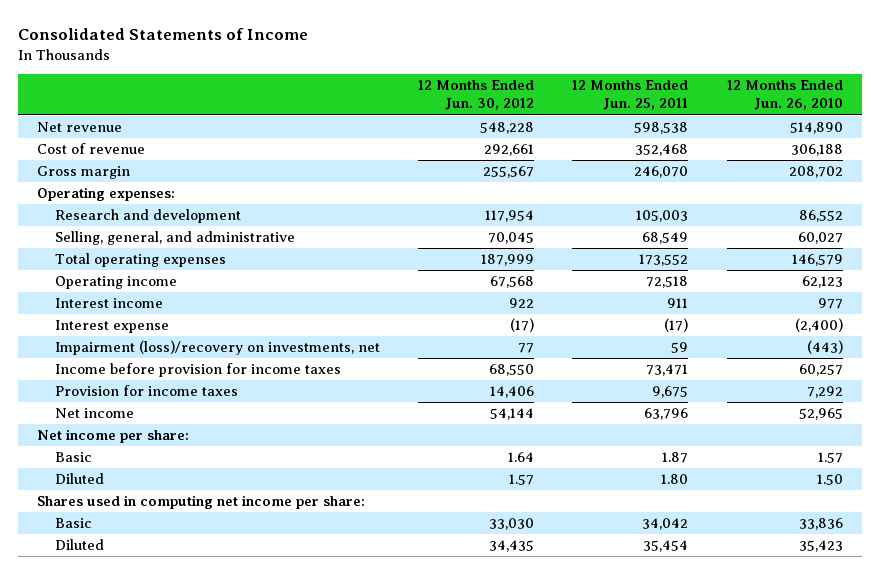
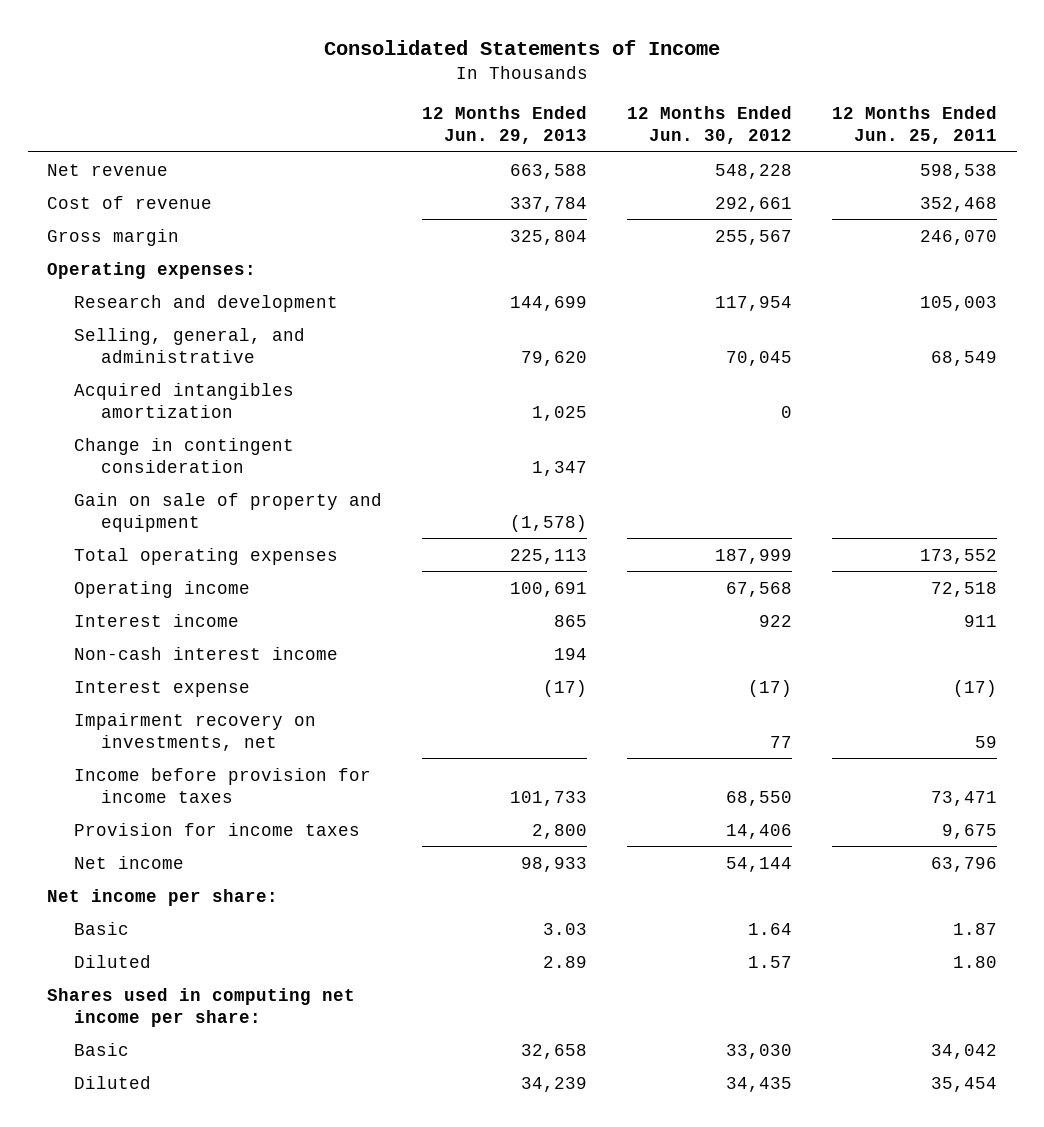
- | 12 Months Ended Jun. 30, 2012 | 12 Months Ended Jun. 25, 2011 | 12 Months Ended Jun. 26, 2010
+ | 12 Months Ended Jun. 29, 2013 | 12 Months Ended Jun. 30, 2012 | 12 Months Ended Jun. 25, 2011
+ Acquired intangibles amortization | 1,025 | 0 |
+ Change in contingent consideration | 1,347 | |
+ Gain on sale of property and equipment | (1,578) | |
+ Non-cash interest income | 194 | |
- Impairment (loss)/recovery on investments, net | 77 | 59 | (443)
+ Impairment recovery on investments, net | | 77 | 59

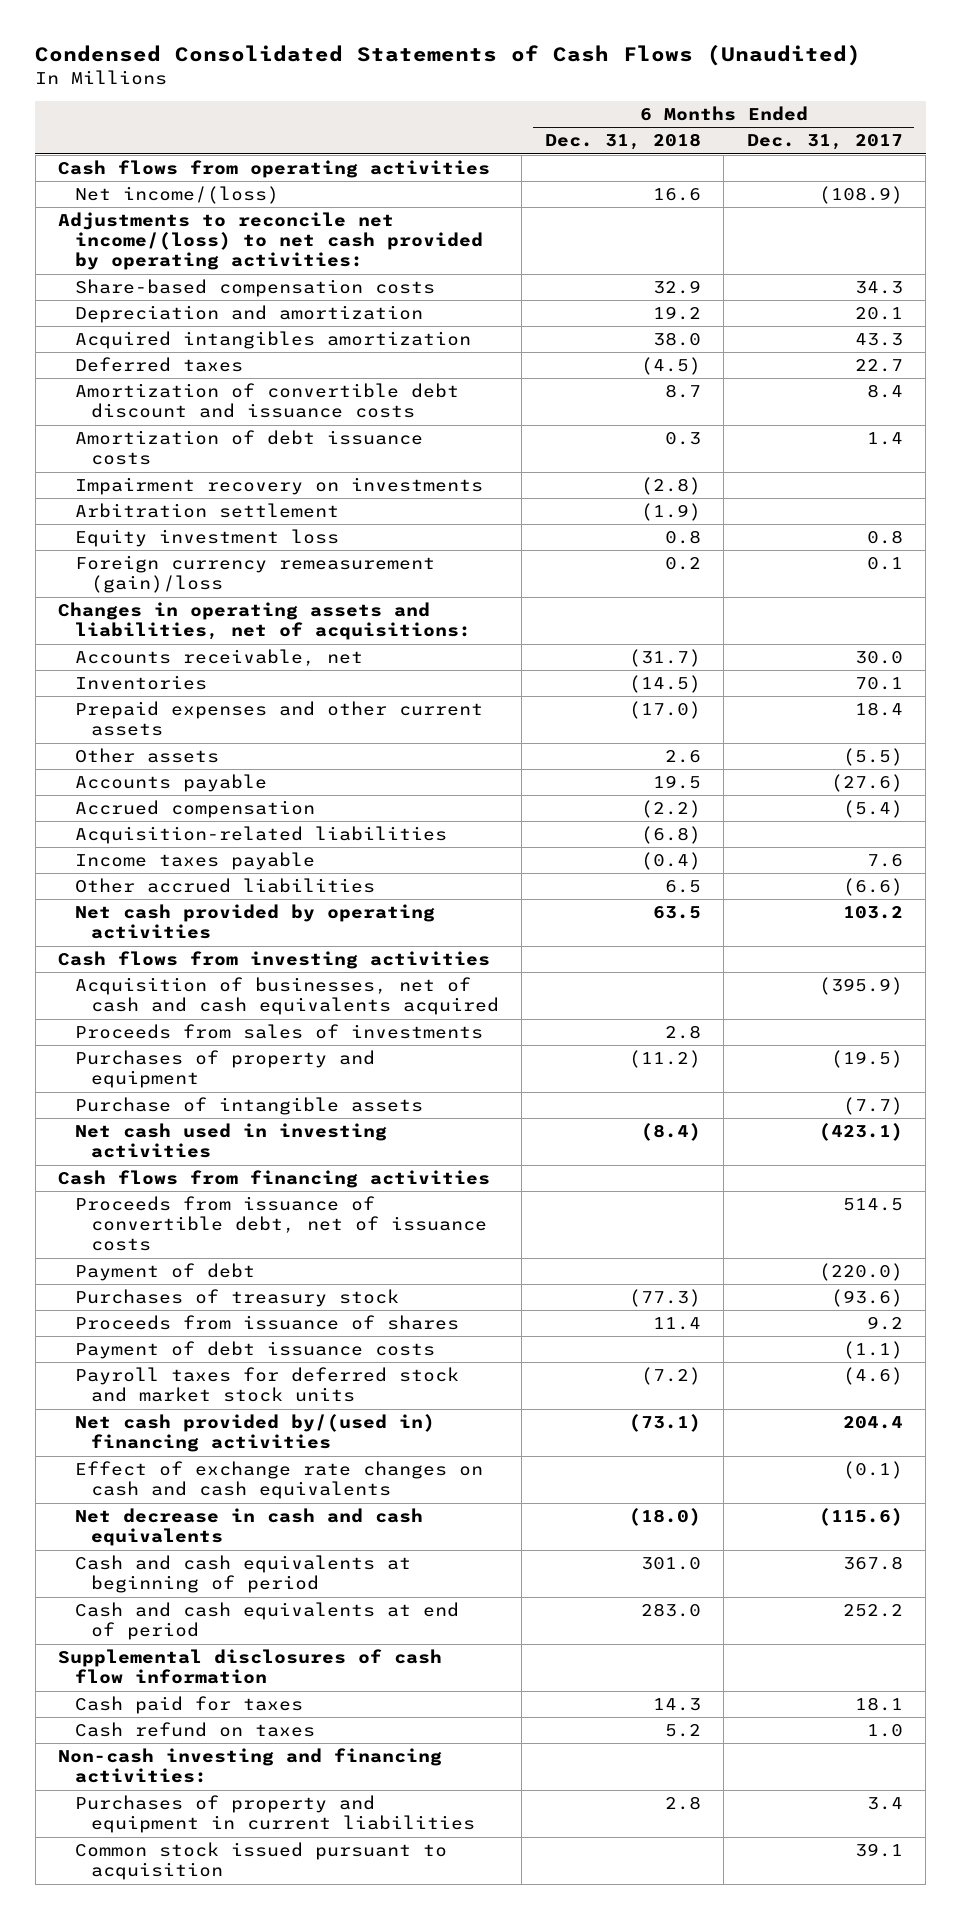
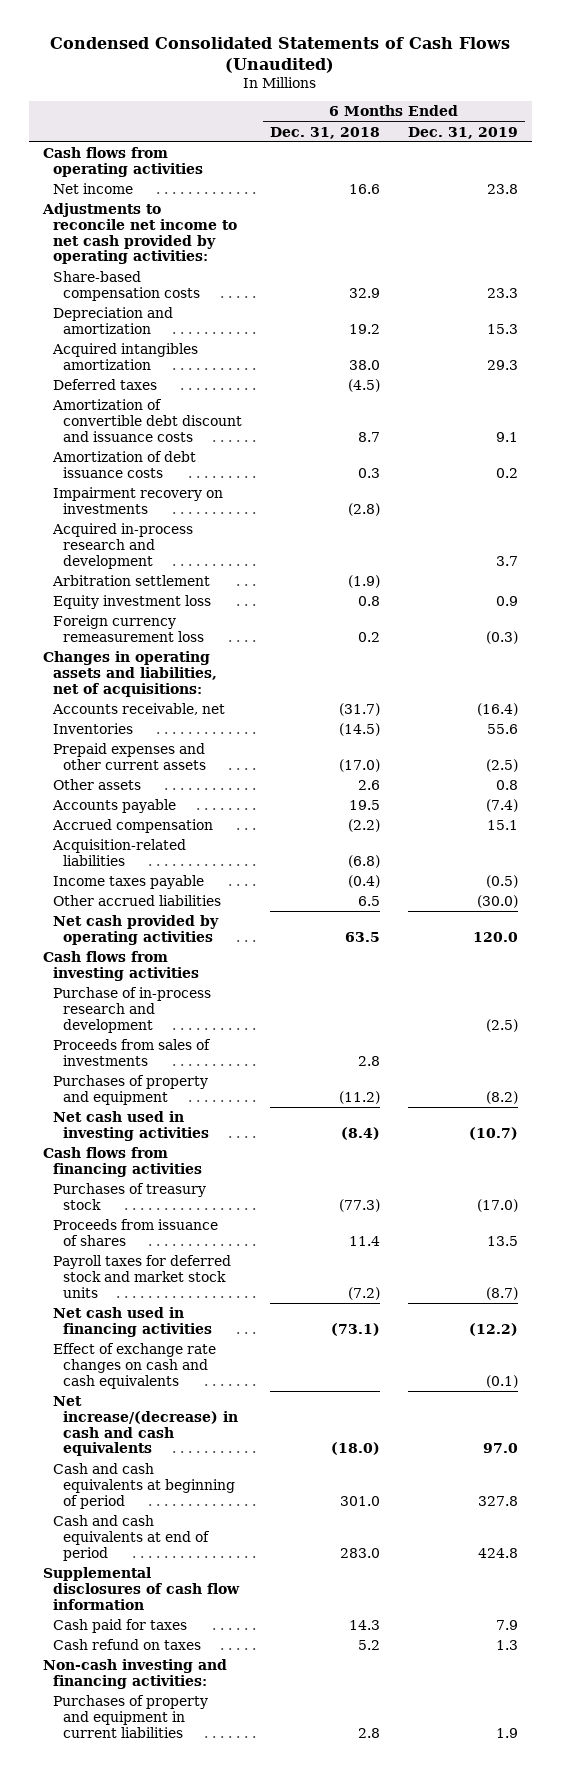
- | 6 Months Ended Dec. 31, 2018 | 6 Months Ended Dec. 31, 2017
+ | 6 Months Ended Dec. 31, 2018 | 6 Months Ended Dec. 31, 2019
- Net income/(loss) | 16.6 | (108.9)
- Adjustments to reconcile net income/(loss) to net cash provided by operating activities:
+ Net income | 16.6 | 23.8
+ Adjustments to reconcile net income to net cash provided by operating activities:
+ Acquired in-process research and development | | 3.7
- Foreign currency remeasurement (gain)/loss | 0.2 | 0.1
+ Foreign currency remeasurement loss | 0.2 | (0.3)
- Acquisition of businesses, net of cash and cash equivalents acquired | | (395.9)
+ Purchase of in-process research and development | | (2.5)
- Purchase of intangible assets | | (7.7)
- Proceeds from issuance of convertible debt, net of issuance costs | | 514.5
- Payment of debt | | (220.0)
- Payment of debt issuance costs | | (1.1)
- Net cash provided by/(used in) financing activities | (73.1) | 204.4
+ Net cash used in financing activities | (73.1) | (12.2)
- Net decrease in cash and cash equivalents | (18.0) | (115.6)
+ Net increase/(decrease) in cash and cash equivalents | (18.0) | 97.0
- Common stock issued pursuant to acquisition | | 39.1

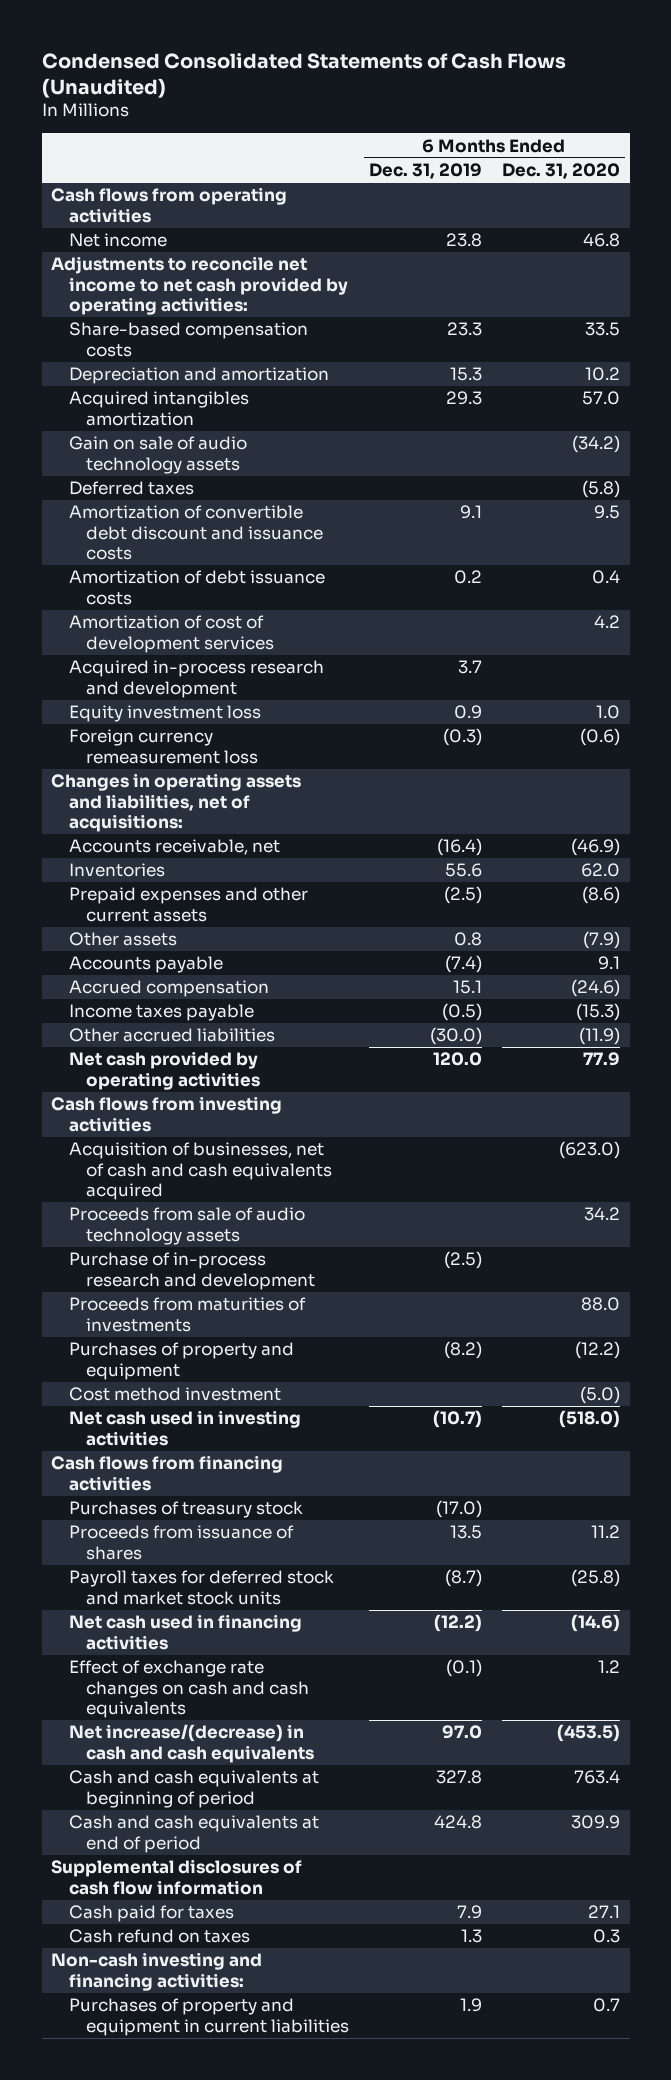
- | 6 Months Ended Dec. 31, 2018 | 6 Months Ended Dec. 31, 2019
+ | 6 Months Ended Dec. 31, 2019 | 6 Months Ended Dec. 31, 2020
+ Gain on sale of audio technology assets | | (34.2)
- Impairment recovery on investments | (2.8) |
+ Amortization of cost of development services | | 4.2
- Arbitration settlement | (1.9) |
- Acquisition-related liabilities | (6.8) |
+ Acquisition of businesses, net of cash and cash equivalents acquired | | (623.0)
+ Proceeds from sale of audio technology assets | | 34.2
- Proceeds from sales of investments | 2.8 |
+ Proceeds from maturities of investments | | 88.0
+ Cost method investment | | (5.0)

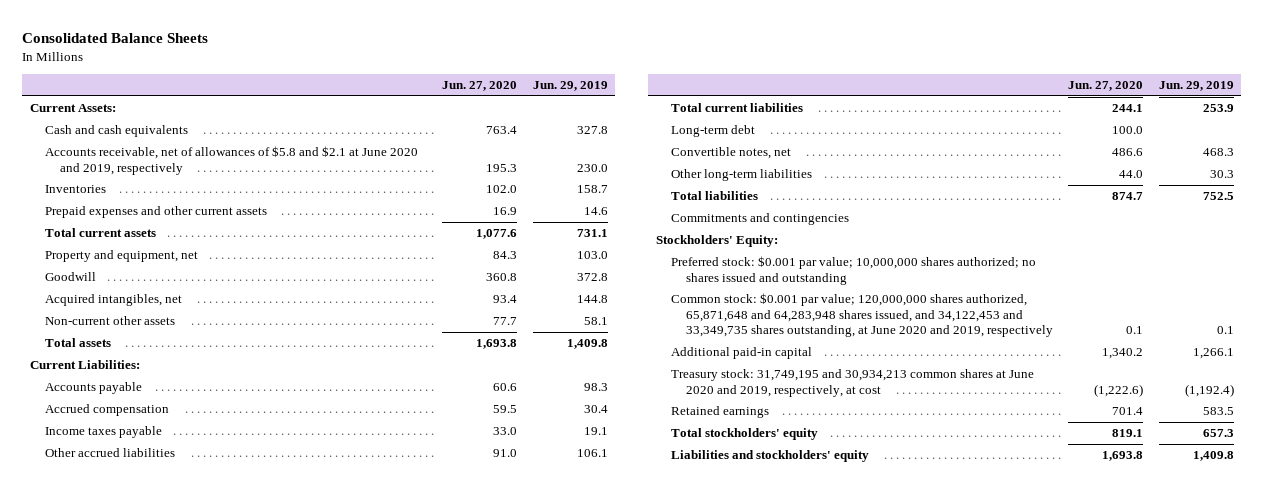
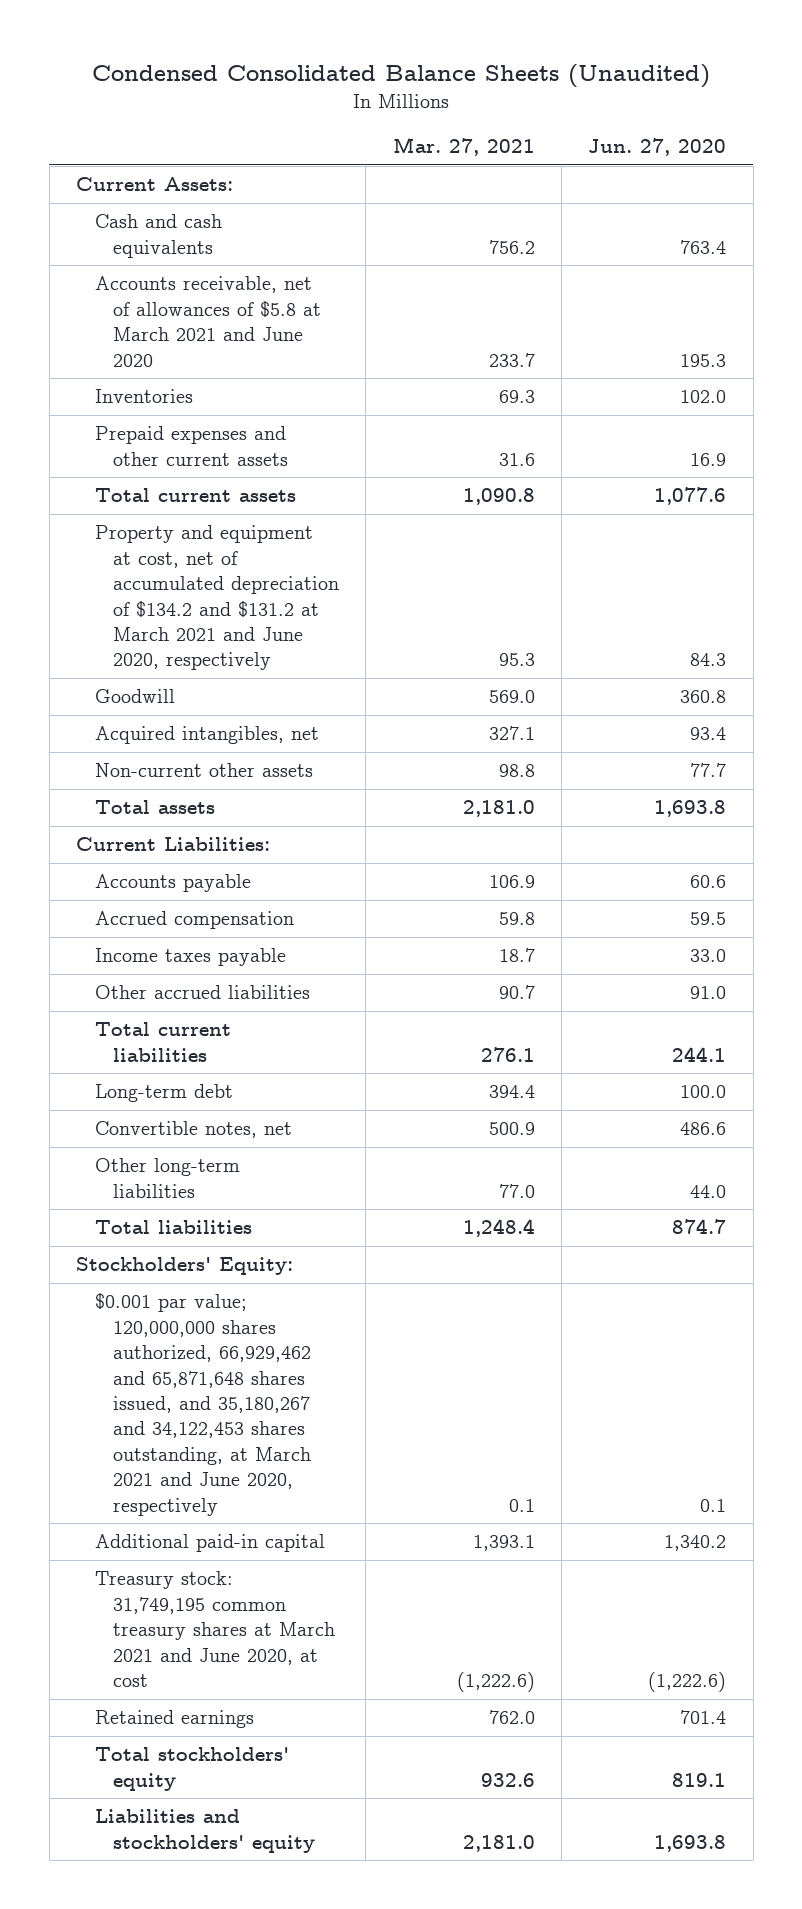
- Consolidated Balance Sheets
+ Condensed Consolidated Balance Sheets (Unaudited)
- | Jun. 27, 2020 | Jun. 29, 2019
+ | Mar. 27, 2021 | Jun. 27, 2020
- Accounts receivable, net of allowances of $5.8 and $2.1 at June 2020 and 2019, respectively | 195.3 | 230.0
+ Accounts receivable, net of allowances of $5.8 at March 2021 and June 2020 | 233.7 | 195.3
- Property and equipment, net | 84.3 | 103.0
+ Property and equipment at cost, net of accumulated depreciation of $134.2 and $131.2 at March 2021 and June 2020, respectively | 95.3 | 84.3
- Commitments and contingencies
- Preferred stock: $0.001 par value; 10,000,000 shares authorized; no shares issued and outstanding
- Common stock: $0.001 par value; 120,000,000 shares authorized, 65,871,648 and 64,283,948 shares issued, and 34,122,453 and 33,349,735 shares outstanding, at June 2020 and 2019, respectively | 0.1 | 0.1
+ $0.001 par value; 120,000,000 shares authorized, 66,929,462 and 65,871,648 shares issued, and 35,180,267 and 34,122,453 shares outstanding, at March 2021 and June 2020, respectively | 0.1 | 0.1
- Treasury stock: 31,749,195 and 30,934,213 common shares at June 2020 and 2019, respectively, at cost | (1,222.6) | (1,192.4)
+ Treasury stock: 31,749,195 common treasury shares at March 2021 and June 2020, at cost | (1,222.6) | (1,222.6)

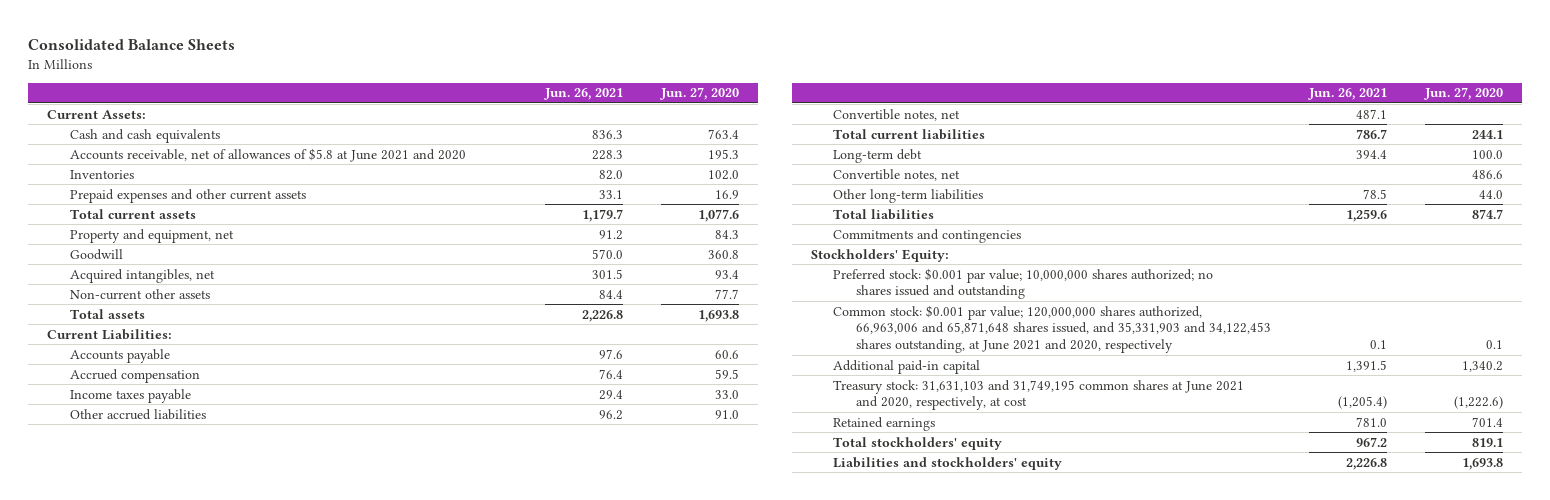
- Condensed Consolidated Balance Sheets (Unaudited)
+ Consolidated Balance Sheets
- | Mar. 27, 2021 | Jun. 27, 2020
+ | Jun. 26, 2021 | Jun. 27, 2020
- Accounts receivable, net of allowances of $5.8 at March 2021 and June 2020 | 233.7 | 195.3
+ Accounts receivable, net of allowances of $5.8 at June 2021 and 2020 | 228.3 | 195.3
- Property and equipment at cost, net of accumulated depreciation of $134.2 and $131.2 at March 2021 and June 2020, respectively | 95.3 | 84.3
+ Property and equipment, net | 91.2 | 84.3
+ Convertible notes, net | 487.1 |
+ Commitments and contingencies
- $0.001 par value; 120,000,000 shares authorized, 66,929,462 and 65,871,648 shares issued, and 35,180,267 and 34,122,453 shares outstanding, at March 2021 and June 2020, respectively | 0.1 | 0.1
+ Preferred stock: $0.001 par value; 10,000,000 shares authorized; no shares issued and outstanding
+ Common stock: $0.001 par value; 120,000,000 shares authorized, 66,963,006 and 65,871,648 shares issued, and 35,331,903 and 34,122,453 shares outstanding, at June 2021 and 2020, respectively | 0.1 | 0.1
- Treasury stock: 31,749,195 common treasury shares at March 2021 and June 2020, at cost | (1,222.6) | (1,222.6)
+ Treasury stock: 31,631,103 and 31,749,195 common shares at June 2021 and 2020, respectively, at cost | (1,205.4) | (1,222.6)

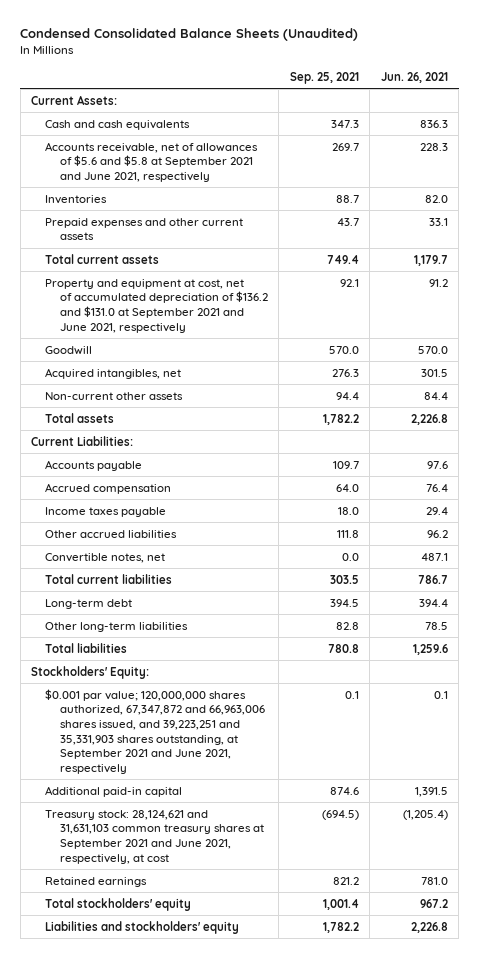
- Consolidated Balance Sheets
+ Condensed Consolidated Balance Sheets (Unaudited)
- | Jun. 26, 2021 | Jun. 27, 2020
+ | Sep. 25, 2021 | Jun. 26, 2021
- Accounts receivable, net of allowances of $5.8 at June 2021 and 2020 | 228.3 | 195.3
+ Accounts receivable, net of allowances of $5.6 and $5.8 at September 2021 and June 2021, respectively | 269.7 | 228.3
- Property and equipment, net | 91.2 | 84.3
+ Property and equipment at cost, net of accumulated depreciation of $136.2 and $131.0 at September 2021 and June 2021, respectively | 92.1 | 91.2
- Convertible notes, net | | 486.6
- Commitments and contingencies
- Preferred stock: $0.001 par value; 10,000,000 shares authorized; no shares issued and outstanding
- Common stock: $0.001 par value; 120,000,000 shares authorized, 66,963,006 and 65,871,648 shares issued, and 35,331,903 and 34,122,453 shares outstanding, at June 2021 and 2020, respectively | 0.1 | 0.1
+ $0.001 par value; 120,000,000 shares authorized, 67,347,872 and 66,963,006 shares issued, and 39,223,251 and 35,331,903 shares outstanding, at September 2021 and June 2021, respectively | 0.1 | 0.1
- Treasury stock: 31,631,103 and 31,749,195 common shares at June 2021 and 2020, respectively, at cost | (1,205.4) | (1,222.6)
+ Treasury stock: 28,124,621 and 31,631,103 common treasury shares at September 2021 and June 2021, respectively, at cost | (694.5) | (1,205.4)

